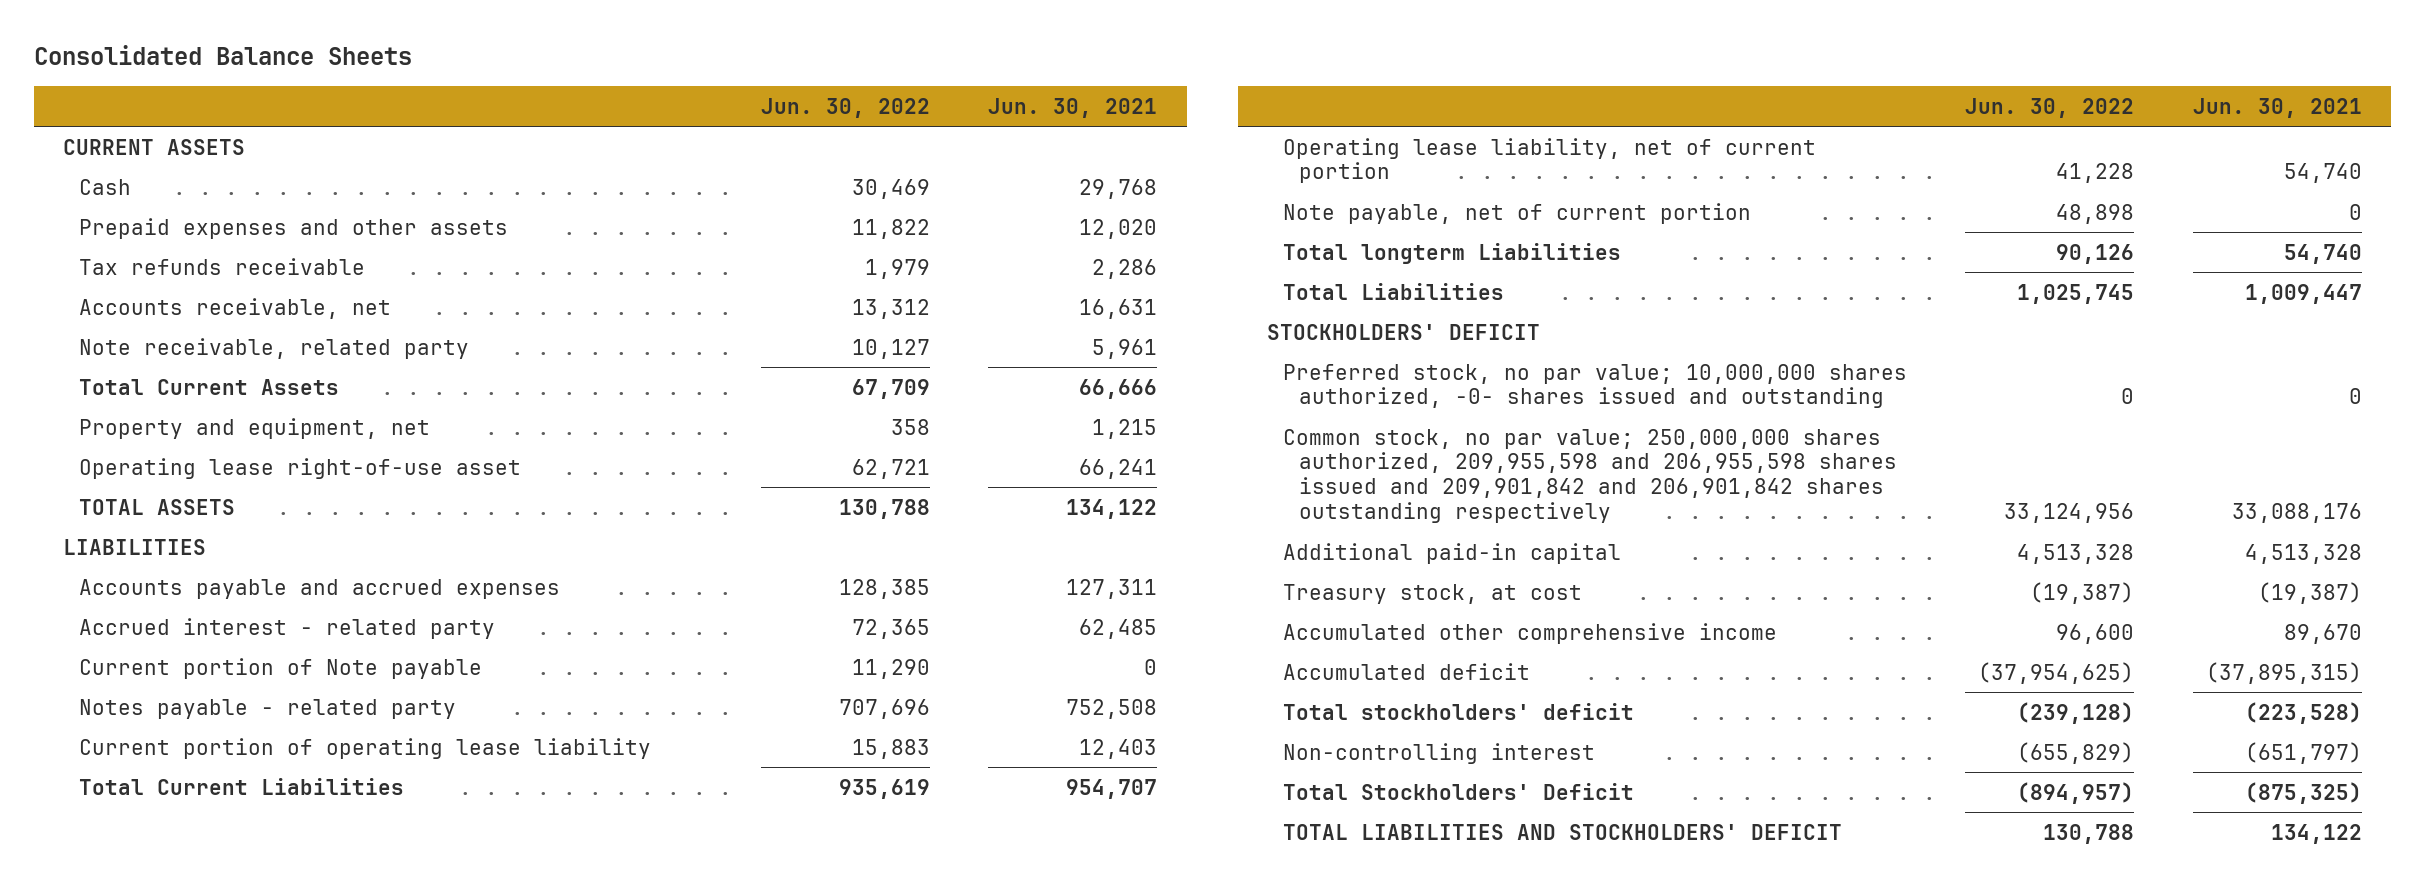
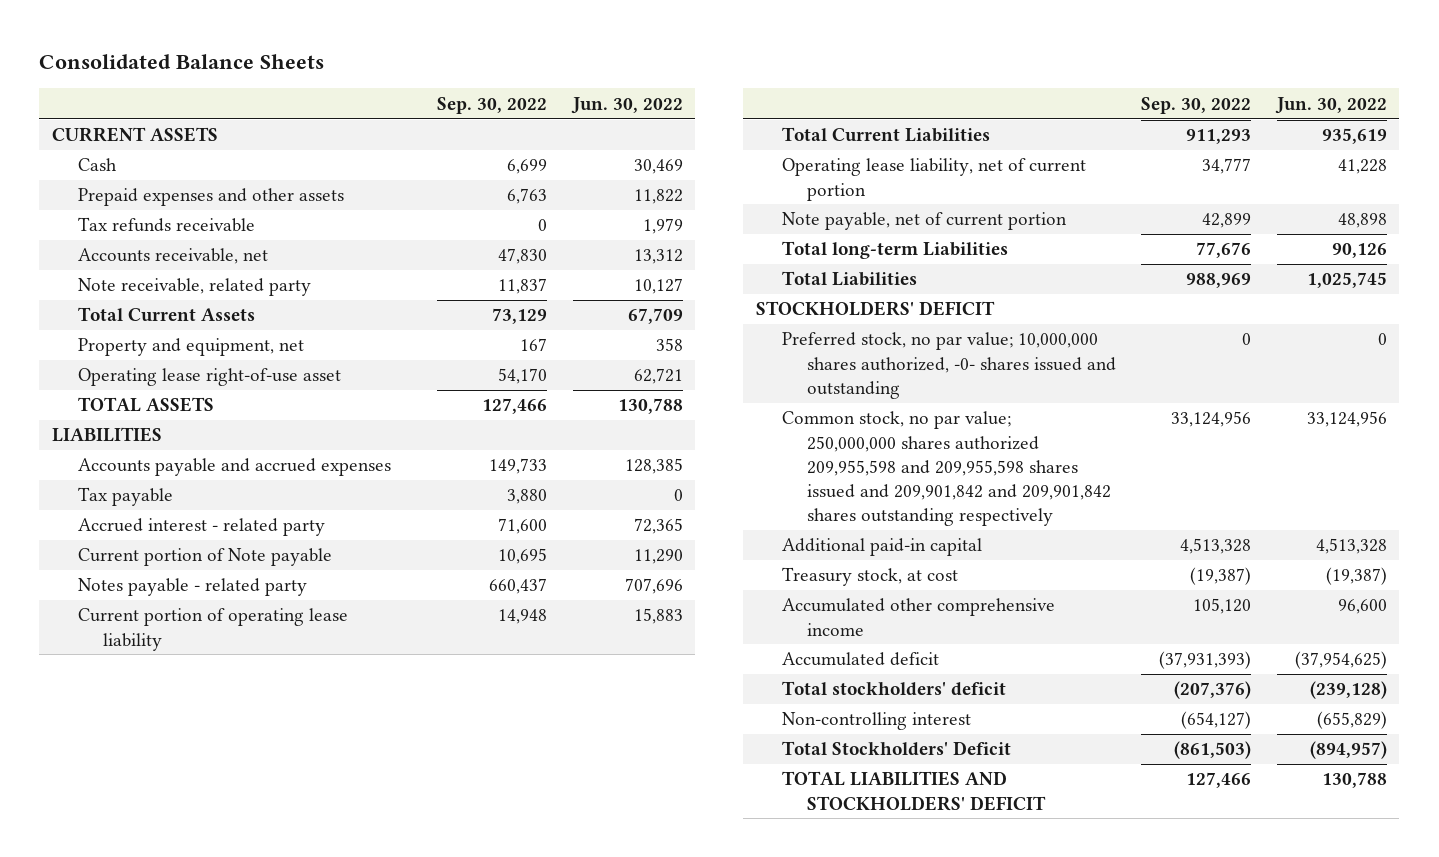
- | Jun. 30, 2022 | Jun. 30, 2021
+ | Sep. 30, 2022 | Jun. 30, 2022
+ Tax payable | 3,880 | 0
- Total longterm Liabilities | 90,126 | 54,740
+ Total long-term Liabilities | 77,676 | 90,126
- Common stock, no par value; 250,000,000 shares authorized, 209,955,598 and 206,955,598 shares issued and 209,901,842 and 206,901,842 shares outstanding respectively | 33,124,956 | 33,088,176
+ Common stock, no par value; 250,000,000 shares authorized 209,955,598 and 209,955,598 shares issued and 209,901,842 and 209,901,842 shares outstanding respectively | 33,124,956 | 33,124,956

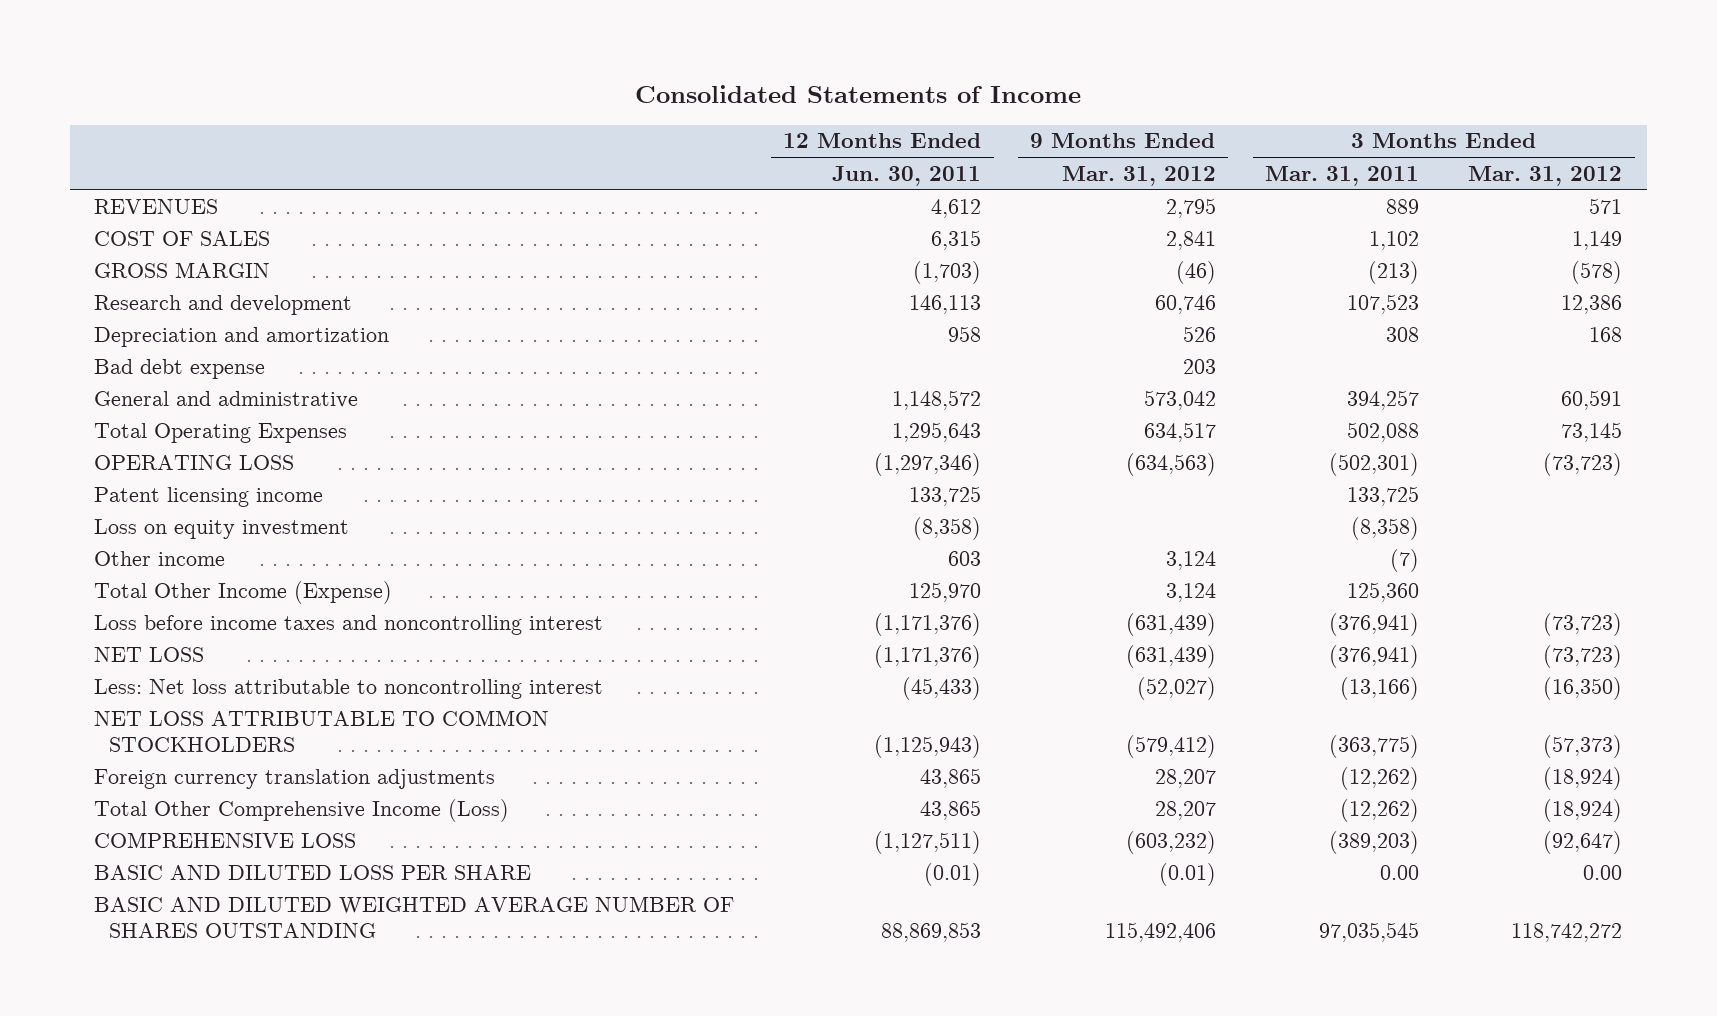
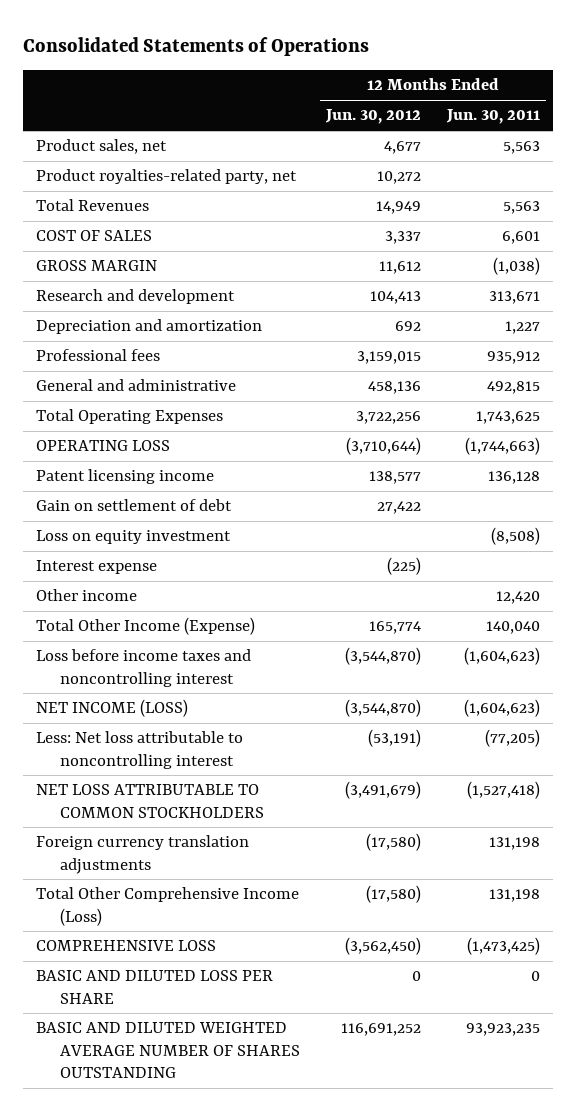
- Consolidated Statements of Income
+ Consolidated Statements of Operations
- | 12 Months Ended Jun. 30, 2011 | 9 Months Ended Mar. 31, 2012 | 3 Months Ended Mar. 31, 2011 | 3 Months Ended Mar. 31, 2012
+ | 12 Months Ended Jun. 30, 2012 | 12 Months Ended Jun. 30, 2011
- REVENUES | 4,612 | 2,795 | 889 | 571
- COST OF SALES | 6,315 | 2,841 | 1,102 | 1,149
- GROSS MARGIN | (1,703) | (46) | (213) | (578)
- Research and development | 146,113 | 60,746 | 107,523 | 12,386
- Depreciation and amortization | 958 | 526 | 308 | 168
- Bad debt expense | | 203 | |
- General and administrative | 1,148,572 | 573,042 | 394,257 | 60,591
- Total Operating Expenses | 1,295,643 | 634,517 | 502,088 | 73,145
- OPERATING LOSS | (1,297,346) | (634,563) | (502,301) | (73,723)
- Patent licensing income | 133,725 | | 133,725 |
- Loss on equity investment | (8,358) | | (8,358) |
- Other income | 603 | 3,124 | (7) |
- Total Other Income (Expense) | 125,970 | 3,124 | 125,360 |
- Loss before income taxes and noncontrolling interest | (1,171,376) | (631,439) | (376,941) | (73,723)
- NET LOSS | (1,171,376) | (631,439) | (376,941) | (73,723)
- Less: Net loss attributable to noncontrolling interest | (45,433) | (52,027) | (13,166) | (16,350)
- NET LOSS ATTRIBUTABLE TO COMMON STOCKHOLDERS | (1,125,943) | (579,412) | (363,775) | (57,373)
- Foreign currency translation adjustments | 43,865 | 28,207 | (12,262) | (18,924)
- Total Other Comprehensive Income (Loss) | 43,865 | 28,207 | (12,262) | (18,924)
- COMPREHENSIVE LOSS | (1,127,511) | (603,232) | (389,203) | (92,647)
- BASIC AND DILUTED LOSS PER SHARE | (0.01) | (0.01) | 0.00 | 0.00
- BASIC AND DILUTED WEIGHTED AVERAGE NUMBER OF SHARES OUTSTANDING | 88,869,853 | 115,492,406 | 97,035,545 | 118,742,272
+ Product sales, net | 4,677 | 5,563
+ Product royalties-related party, net | 10,272 |
+ Total Revenues | 14,949 | 5,563
+ COST OF SALES | 3,337 | 6,601
+ GROSS MARGIN | 11,612 | (1,038)
+ Research and development | 104,413 | 313,671
+ Depreciation and amortization | 692 | 1,227
+ Professional fees | 3,159,015 | 935,912
+ General and administrative | 458,136 | 492,815
+ Total Operating Expenses | 3,722,256 | 1,743,625
+ OPERATING LOSS | (3,710,644) | (1,744,663)
+ Patent licensing income | 138,577 | 136,128
+ Gain on settlement of debt | 27,422 |
+ Loss on equity investment | | (8,508)
+ Interest expense | (225) |
+ Other income | | 12,420
+ Total Other Income (Expense) | 165,774 | 140,040
+ Loss before income taxes and noncontrolling interest | (3,544,870) | (1,604,623)
+ NET INCOME (LOSS) | (3,544,870) | (1,604,623)
+ Less: Net loss attributable to noncontrolling interest | (53,191) | (77,205)
+ NET LOSS ATTRIBUTABLE TO COMMON STOCKHOLDERS | (3,491,679) | (1,527,418)
+ Foreign currency translation adjustments | (17,580) | 131,198
+ Total Other Comprehensive Income (Loss) | (17,580) | 131,198
+ COMPREHENSIVE LOSS | (3,562,450) | (1,473,425)
+ BASIC AND DILUTED LOSS PER SHARE | 0 | 0
+ BASIC AND DILUTED WEIGHTED AVERAGE NUMBER OF SHARES OUTSTANDING | 116,691,252 | 93,923,235

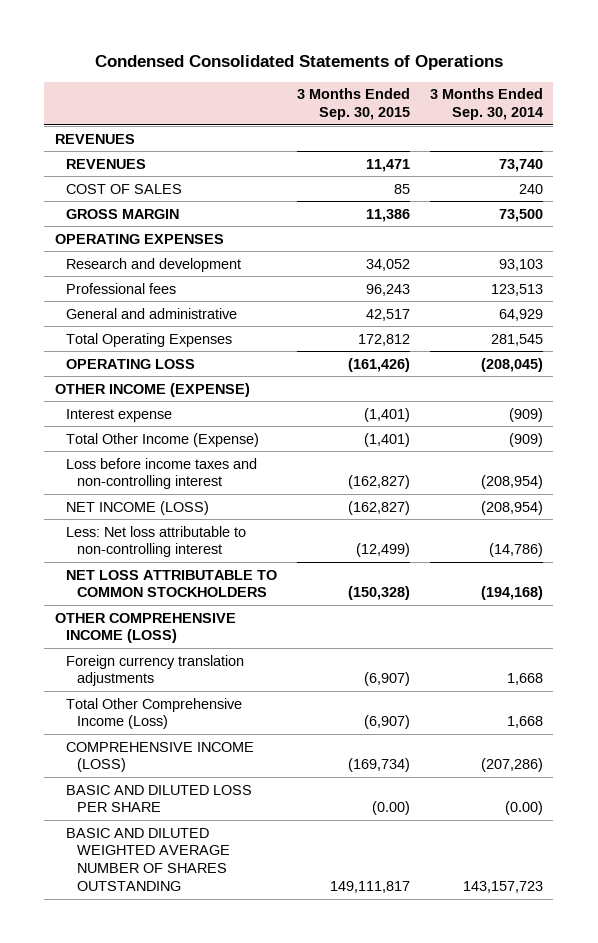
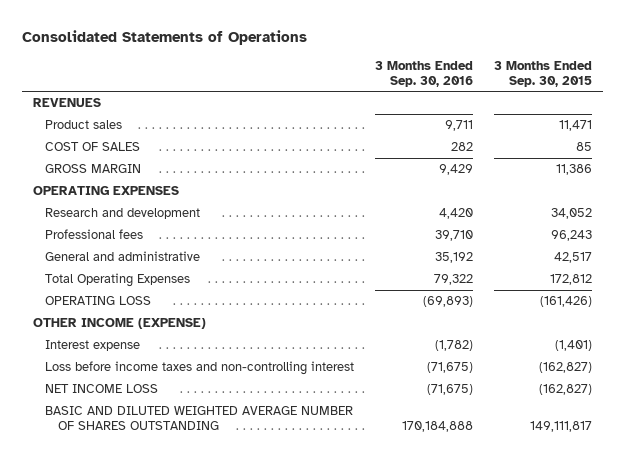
- Condensed Consolidated Statements of Operations
+ Consolidated Statements of Operations
- | 3 Months Ended Sep. 30, 2015 | 3 Months Ended Sep. 30, 2014
+ | 3 Months Ended Sep. 30, 2016 | 3 Months Ended Sep. 30, 2015
- REVENUES | 11,471 | 73,740
+ Product sales | 9,711 | 11,471
- Total Other Income (Expense) | (1,401) | (909)
- NET INCOME (LOSS) | (162,827) | (208,954)
- Less: Net loss attributable to non-controlling interest | (12,499) | (14,786)
- NET LOSS ATTRIBUTABLE TO COMMON STOCKHOLDERS | (150,328) | (194,168)
- OTHER COMPREHENSIVE INCOME (LOSS)
- Foreign currency translation adjustments | (6,907) | 1,668
- Total Other Comprehensive Income (Loss) | (6,907) | 1,668
- COMPREHENSIVE INCOME (LOSS) | (169,734) | (207,286)
- BASIC AND DILUTED LOSS PER SHARE | (0.00) | (0.00)
+ NET INCOME LOSS | (71,675) | (162,827)

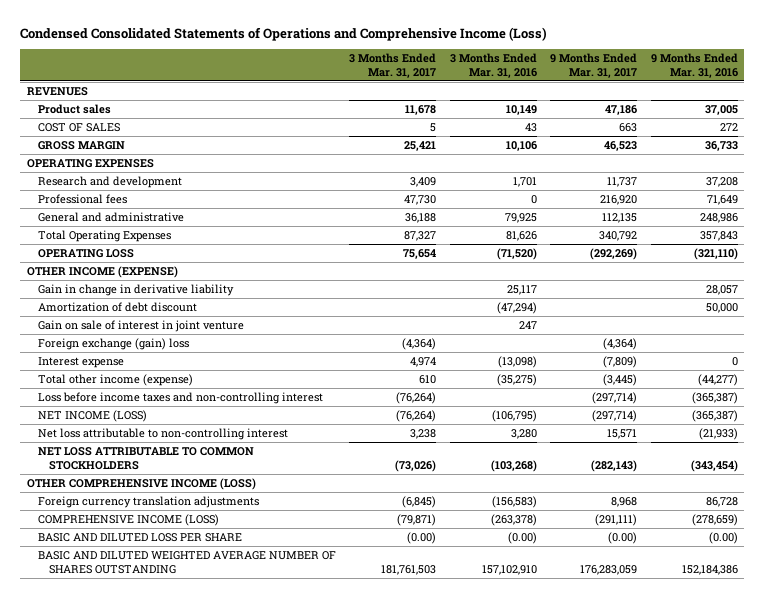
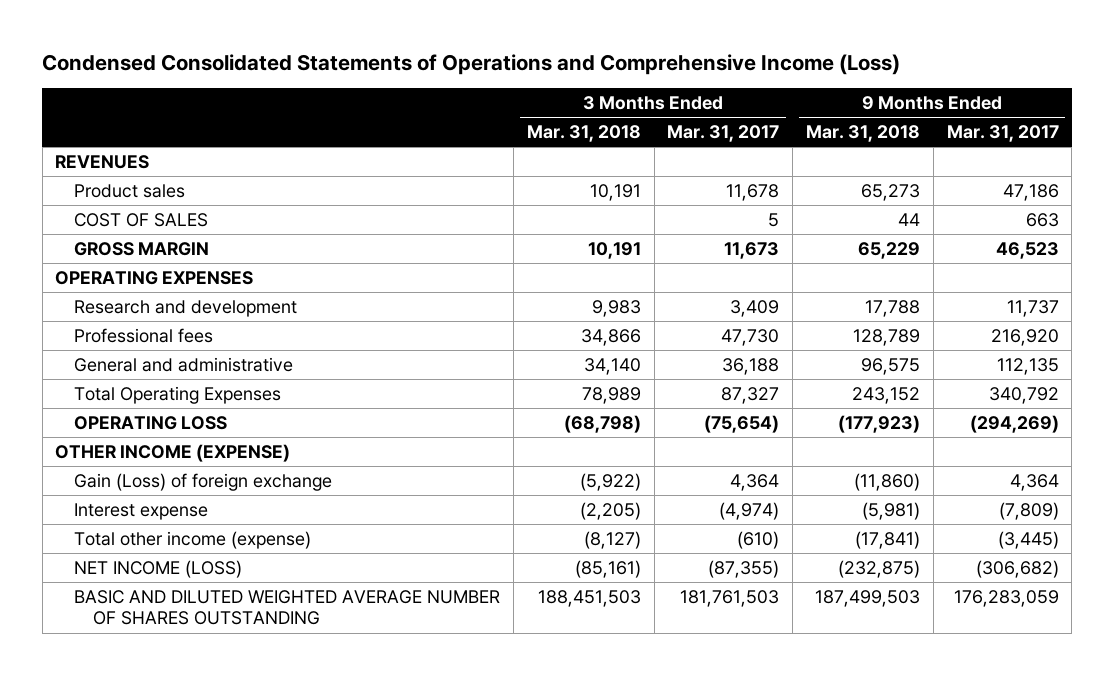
- | 3 Months Ended Mar. 31, 2017 | 3 Months Ended Mar. 31, 2016 | 9 Months Ended Mar. 31, 2017 | 9 Months Ended Mar. 31, 2016
+ | 3 Months Ended Mar. 31, 2018 | 3 Months Ended Mar. 31, 2017 | 9 Months Ended Mar. 31, 2018 | 9 Months Ended Mar. 31, 2017
- GROSS MARGIN | 25,421 | 10,106 | 46,523 | 36,733
+ GROSS MARGIN | 10,191 | 11,673 | 65,229 | 46,523
- OPERATING LOSS | 75,654 | (71,520) | (292,269) | (321,110)
+ OPERATING LOSS | (68,798) | (75,654) | (177,923) | (294,269)
- Gain in change in derivative liability | | 25,117 | | 28,057
- Amortization of debt discount | | (47,294) | | 50,000
- Gain on sale of interest in joint venture | | 247 | |
- Foreign exchange (gain) loss | (4,364) | | (4,364) |
- Interest expense | 4,974 | (13,098) | (7,809) | 0
- Total other income (expense) | 610 | (35,275) | (3,445) | (44,277)
- Loss before income taxes and non-controlling interest | (76,264) | | (297,714) | (365,387)
- NET INCOME (LOSS) | (76,264) | (106,795) | (297,714) | (365,387)
- Net loss attributable to non-controlling interest | 3,238 | 3,280 | 15,571 | (21,933)
- NET LOSS ATTRIBUTABLE TO COMMON STOCKHOLDERS | (73,026) | (103,268) | (282,143) | (343,454)
- OTHER COMPREHENSIVE INCOME (LOSS)
- Foreign currency translation adjustments | (6,845) | (156,583) | 8,968 | 86,728
- COMPREHENSIVE INCOME (LOSS) | (79,871) | (263,378) | (291,111) | (278,659)
- BASIC AND DILUTED LOSS PER SHARE | (0.00) | (0.00) | (0.00) | (0.00)
+ Gain (Loss) of foreign exchange | (5,922) | 4,364 | (11,860) | 4,364
+ Interest expense | (2,205) | (4,974) | (5,981) | (7,809)
+ Total other income (expense) | (8,127) | (610) | (17,841) | (3,445)
+ NET INCOME (LOSS) | (85,161) | (87,355) | (232,875) | (306,682)

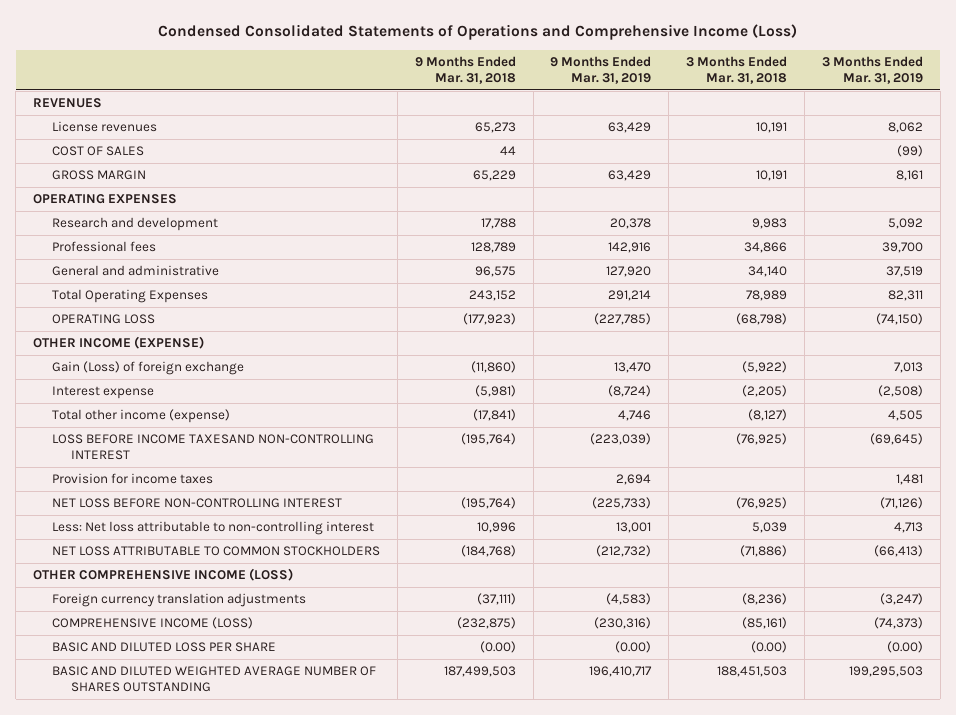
- | 3 Months Ended Mar. 31, 2018 | 3 Months Ended Mar. 31, 2017 | 9 Months Ended Mar. 31, 2018 | 9 Months Ended Mar. 31, 2017
+ | 9 Months Ended Mar. 31, 2018 | 9 Months Ended Mar. 31, 2019 | 3 Months Ended Mar. 31, 2018 | 3 Months Ended Mar. 31, 2019
- Product sales | 10,191 | 11,678 | 65,273 | 47,186
+ License revenues | 65,273 | 63,429 | 10,191 | 8,062
- NET INCOME (LOSS) | (85,161) | (87,355) | (232,875) | (306,682)
+ LOSS BEFORE INCOME TAXESAND NON-CONTROLLING INTEREST | (195,764) | (223,039) | (76,925) | (69,645)
+ Provision for income taxes | | 2,694 | | 1,481
+ NET LOSS BEFORE NON-CONTROLLING INTEREST | (195,764) | (225,733) | (76,925) | (71,126)
+ Less: Net loss attributable to non-controlling interest | 10,996 | 13,001 | 5,039 | 4,713
+ NET LOSS ATTRIBUTABLE TO COMMON STOCKHOLDERS | (184,768) | (212,732) | (71,886) | (66,413)
+ OTHER COMPREHENSIVE INCOME (LOSS)
+ Foreign currency translation adjustments | (37,111) | (4,583) | (8,236) | (3,247)
+ COMPREHENSIVE INCOME (LOSS) | (232,875) | (230,316) | (85,161) | (74,373)
+ BASIC AND DILUTED LOSS PER SHARE | (0.00) | (0.00) | (0.00) | (0.00)

